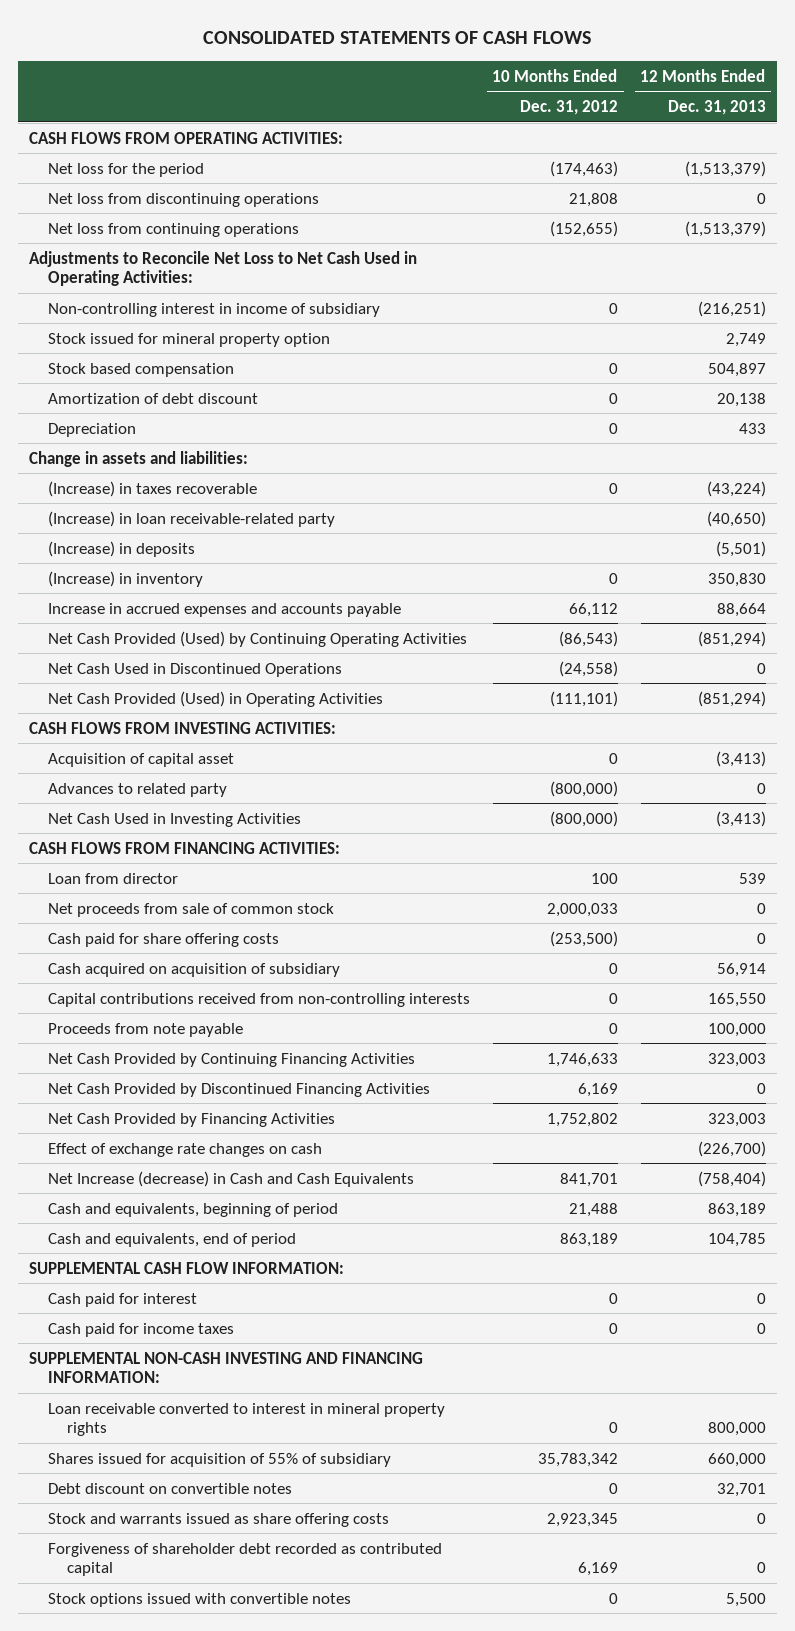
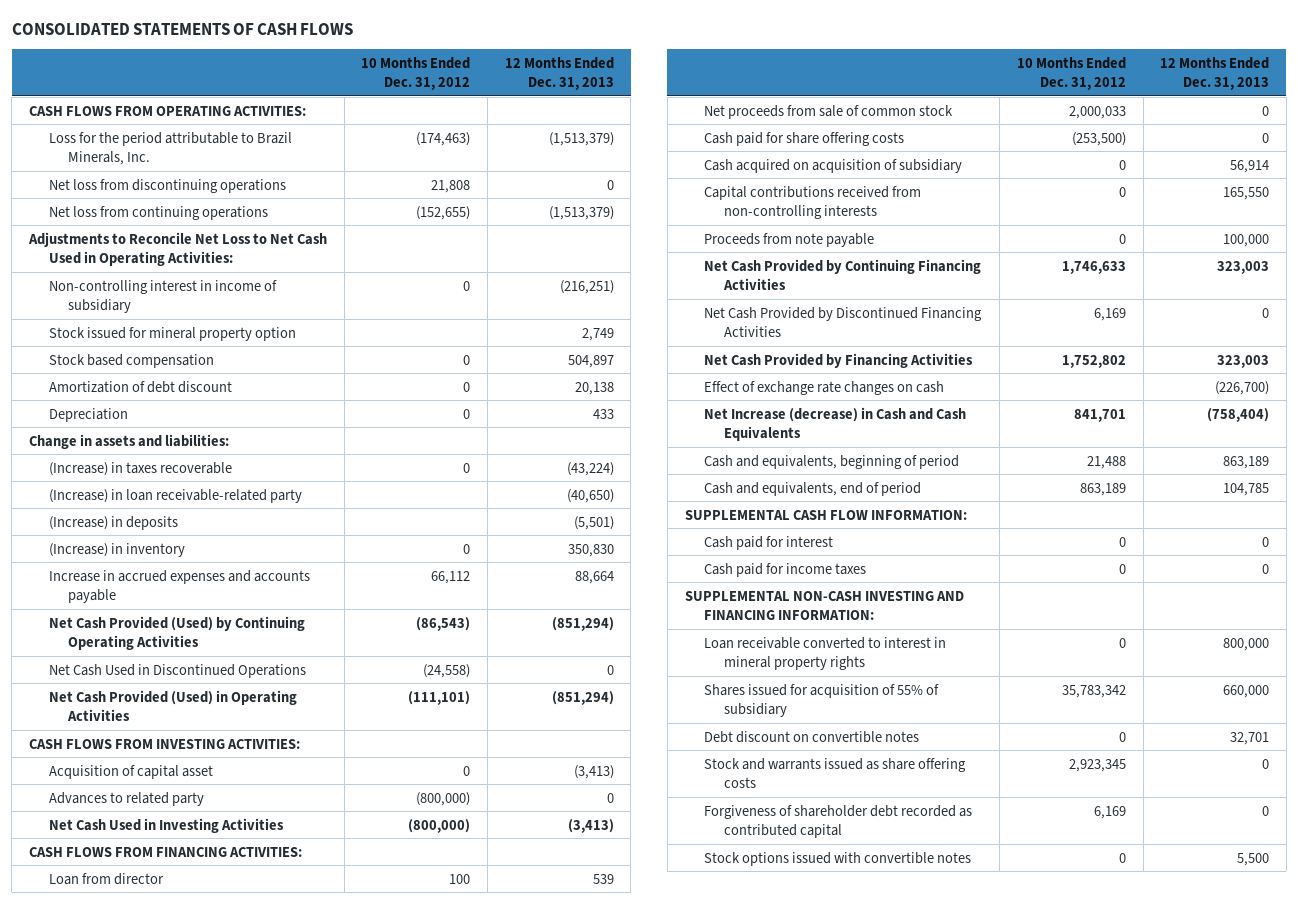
- Net loss for the period | (174,463) | (1,513,379)
+ Loss for the period attributable to Brazil Minerals, Inc. | (174,463) | (1,513,379)

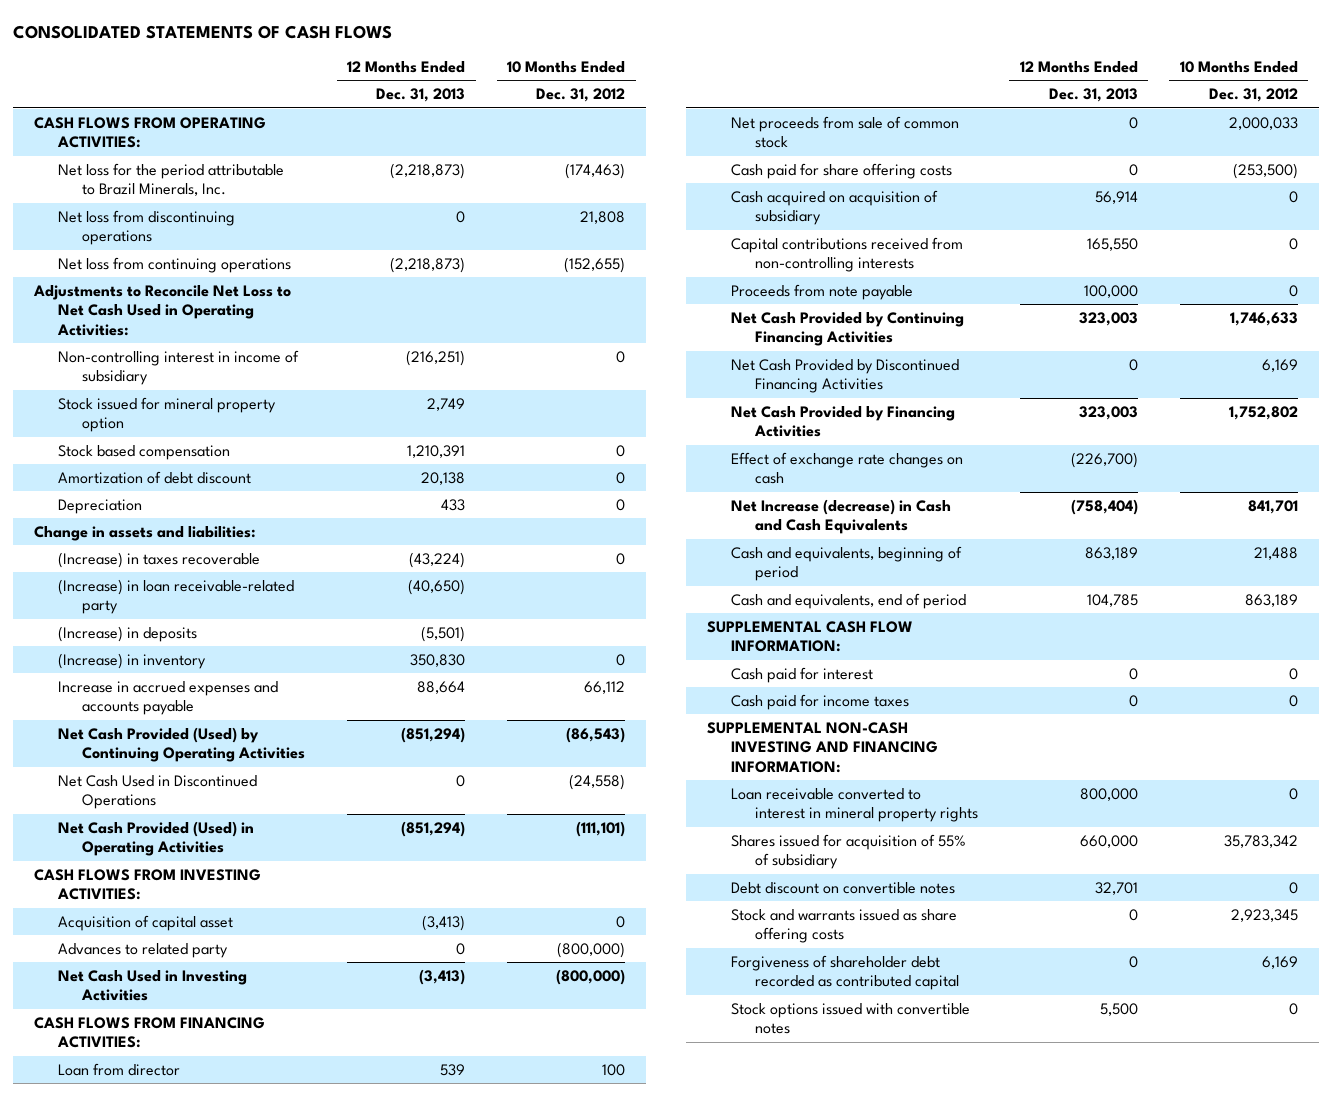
- | 10 Months Ended Dec. 31, 2012 | 12 Months Ended Dec. 31, 2013
+ | 12 Months Ended Dec. 31, 2013 | 10 Months Ended Dec. 31, 2012
- Loss for the period attributable to Brazil Minerals, Inc. | (174,463) | (1,513,379)
+ Net loss for the period attributable to Brazil Minerals, Inc. | (2,218,873) | (174,463)
- Net loss from continuing operations | (152,655) | (1,513,379)
+ Net loss from continuing operations | (2,218,873) | (152,655)
- Stock based compensation | 0 | 504,897
+ Stock based compensation | 1,210,391 | 0

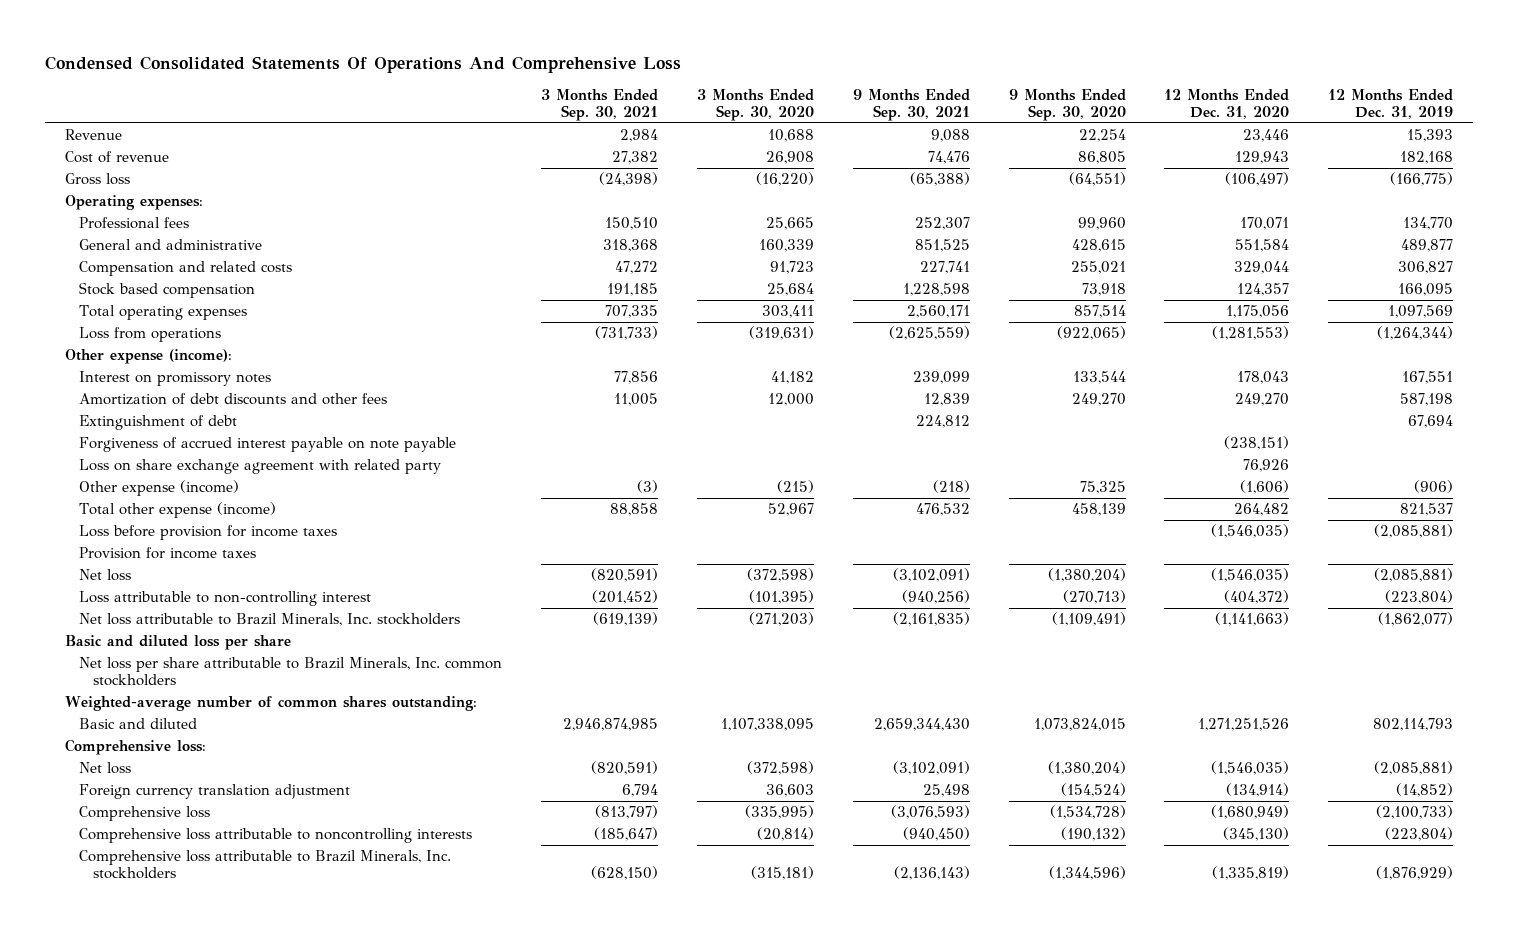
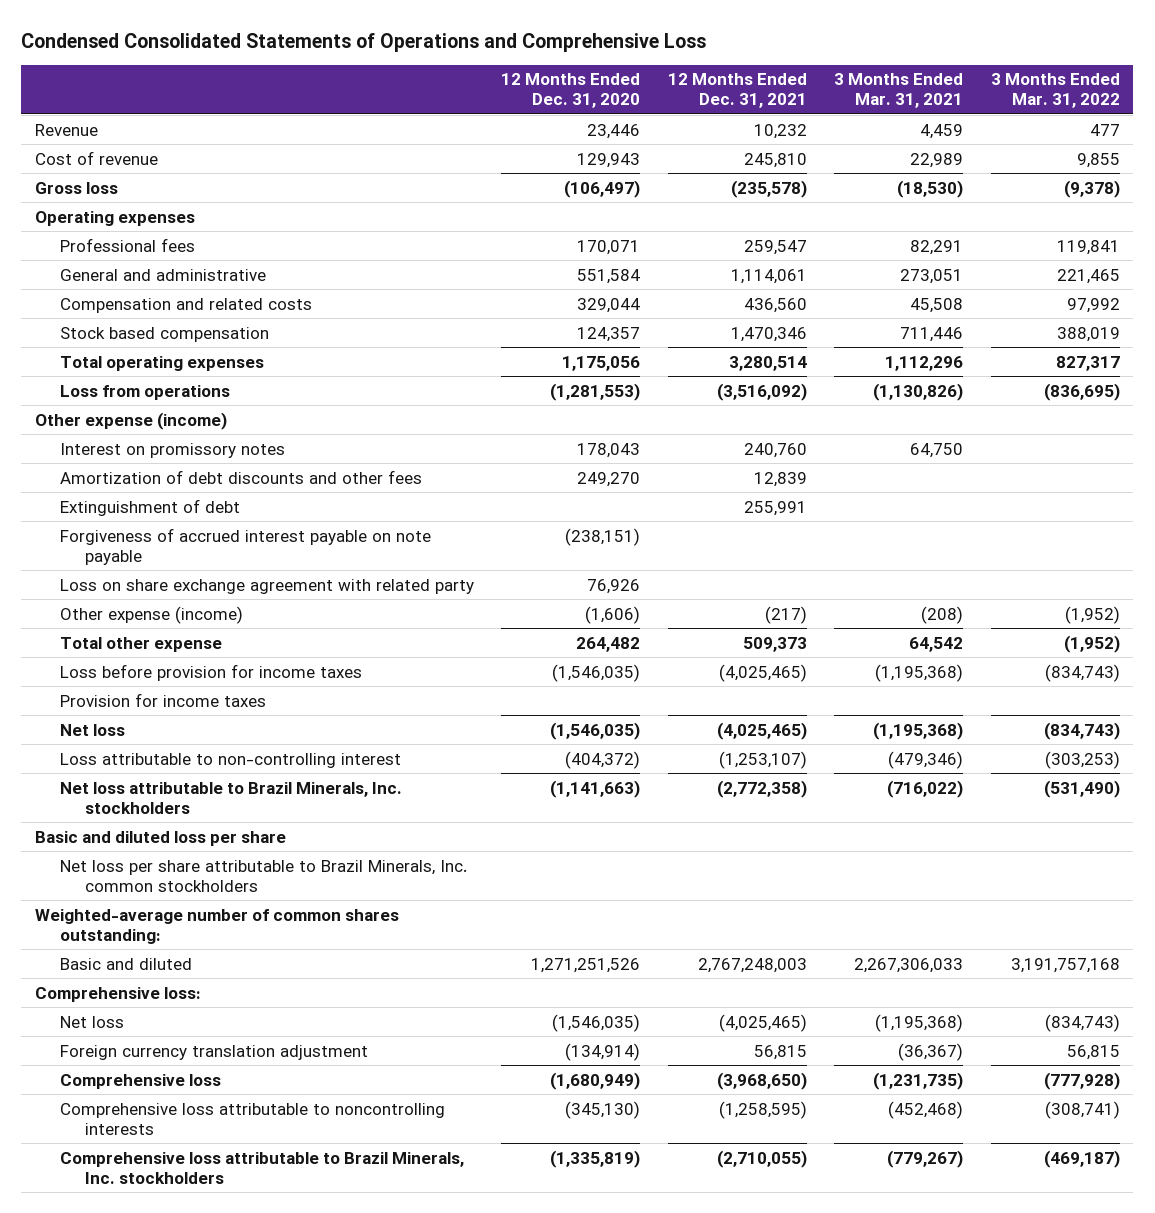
- Condensed Consolidated Statements Of Operations And Comprehensive Loss
+ Condensed Consolidated Statements of Operations and Comprehensive Loss
- | 3 Months Ended Sep. 30, 2021 | 3 Months Ended Sep. 30, 2020 | 9 Months Ended Sep. 30, 2021 | 9 Months Ended Sep. 30, 2020 | 12 Months Ended Dec. 31, 2020 | 12 Months Ended Dec. 31, 2019
+ | 12 Months Ended Dec. 31, 2020 | 12 Months Ended Dec. 31, 2021 | 3 Months Ended Mar. 31, 2021 | 3 Months Ended Mar. 31, 2022
- Operating expenses:
+ Operating expenses
- Other expense (income):
+ Other expense (income)
- Total other expense (income) | 88,858 | 52,967 | 476,532 | 458,139 | 264,482 | 821,537
+ Total other expense | 264,482 | 509,373 | 64,542 | (1,952)

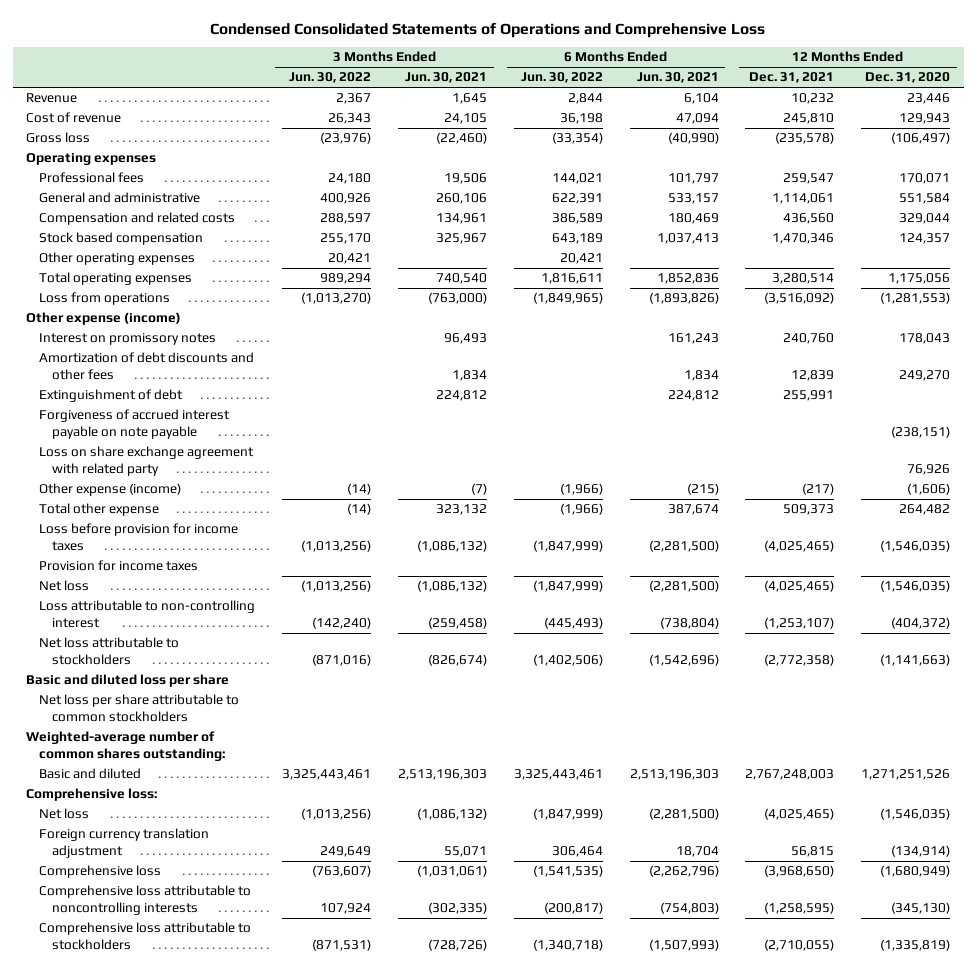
- | 12 Months Ended Dec. 31, 2020 | 12 Months Ended Dec. 31, 2021 | 3 Months Ended Mar. 31, 2021 | 3 Months Ended Mar. 31, 2022
+ | 3 Months Ended Jun. 30, 2022 | 3 Months Ended Jun. 30, 2021 | 6 Months Ended Jun. 30, 2022 | 6 Months Ended Jun. 30, 2021 | 12 Months Ended Dec. 31, 2021 | 12 Months Ended Dec. 31, 2020
+ Other operating expenses | 20,421 | | 20,421 | | |
- Net loss attributable to Brazil Minerals, Inc. stockholders | (1,141,663) | (2,772,358) | (716,022) | (531,490)
+ Net loss attributable to stockholders | (871,016) | (826,674) | (1,402,506) | (1,542,696) | (2,772,358) | (1,141,663)
- Net loss per share attributable to Brazil Minerals, Inc. common stockholders
+ Net loss per share attributable to common stockholders
- Comprehensive loss attributable to Brazil Minerals, Inc. stockholders | (1,335,819) | (2,710,055) | (779,267) | (469,187)
+ Comprehensive loss attributable to stockholders | (871,531) | (728,726) | (1,340,718) | (1,507,993) | (2,710,055) | (1,335,819)

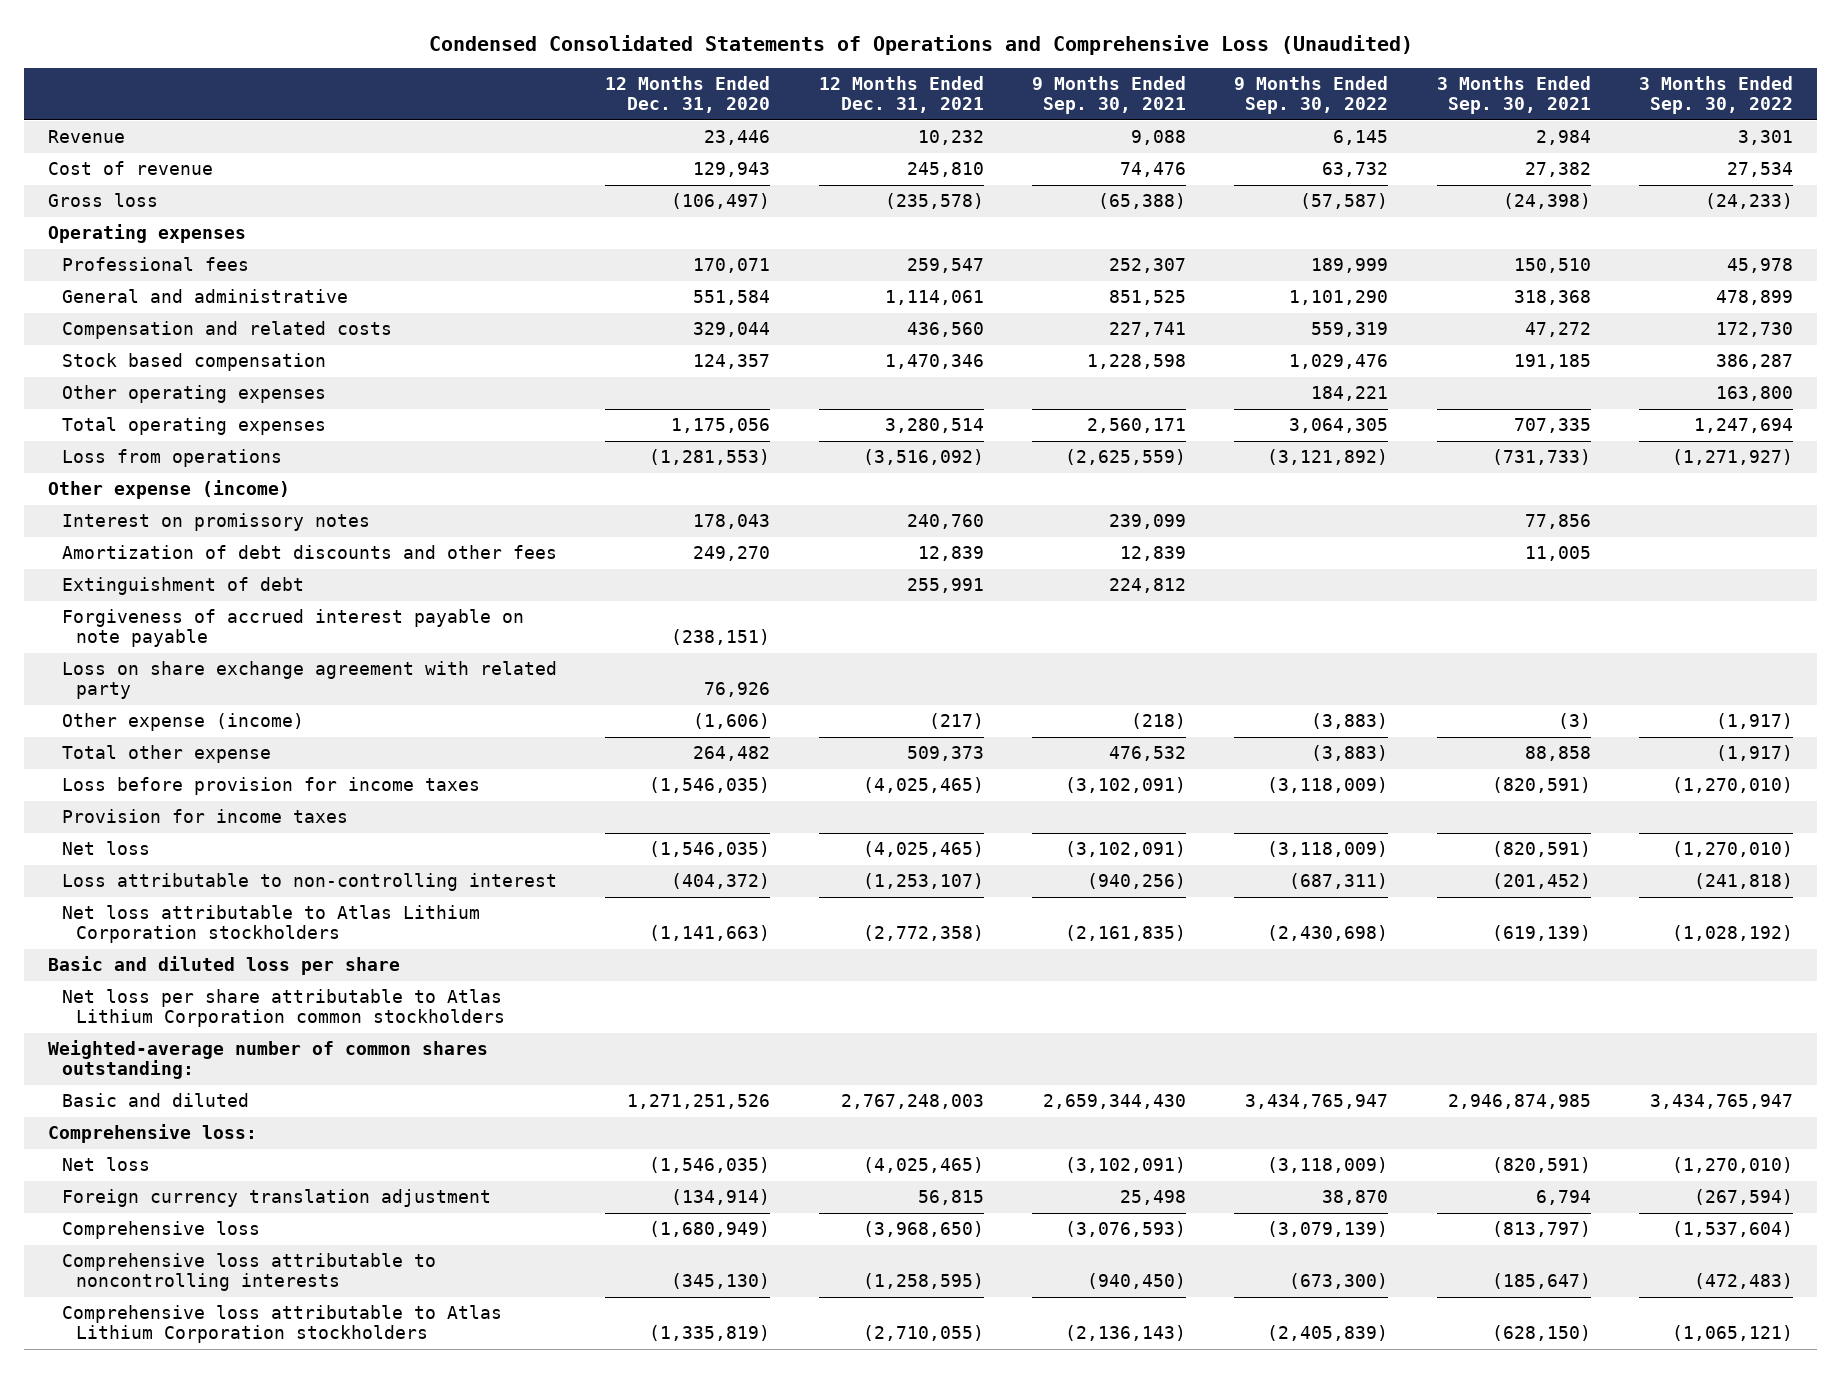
- Condensed Consolidated Statements of Operations and Comprehensive Loss
+ Condensed Consolidated Statements of Operations and Comprehensive Loss (Unaudited)
- | 3 Months Ended Jun. 30, 2022 | 3 Months Ended Jun. 30, 2021 | 6 Months Ended Jun. 30, 2022 | 6 Months Ended Jun. 30, 2021 | 12 Months Ended Dec. 31, 2021 | 12 Months Ended Dec. 31, 2020
+ | 12 Months Ended Dec. 31, 2020 | 12 Months Ended Dec. 31, 2021 | 9 Months Ended Sep. 30, 2021 | 9 Months Ended Sep. 30, 2022 | 3 Months Ended Sep. 30, 2021 | 3 Months Ended Sep. 30, 2022
- Net loss attributable to stockholders | (871,016) | (826,674) | (1,402,506) | (1,542,696) | (2,772,358) | (1,141,663)
+ Net loss attributable to Atlas Lithium Corporation stockholders | (1,141,663) | (2,772,358) | (2,161,835) | (2,430,698) | (619,139) | (1,028,192)
- Net loss per share attributable to common stockholders
+ Net loss per share attributable to Atlas Lithium Corporation common stockholders
- Comprehensive loss attributable to stockholders | (871,531) | (728,726) | (1,340,718) | (1,507,993) | (2,710,055) | (1,335,819)
+ Comprehensive loss attributable to Atlas Lithium Corporation stockholders | (1,335,819) | (2,710,055) | (2,136,143) | (2,405,839) | (628,150) | (1,065,121)

